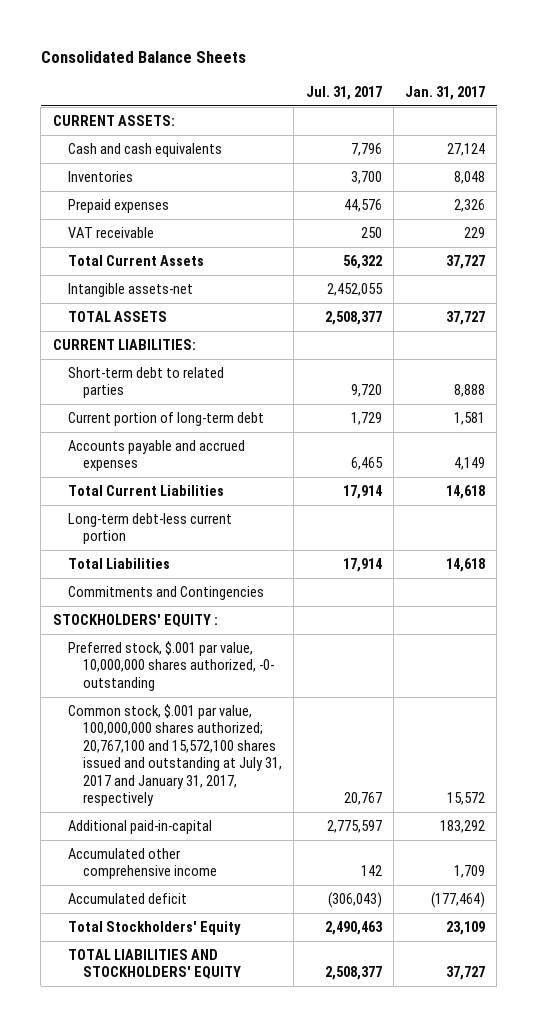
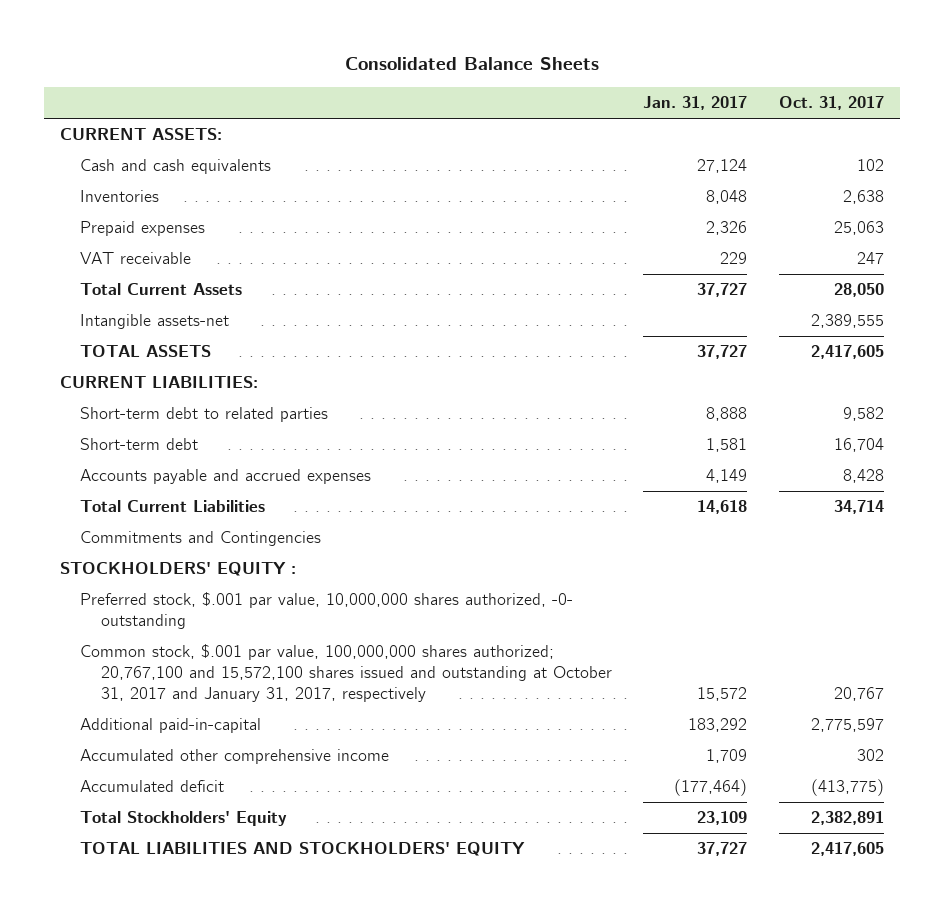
- | Jul. 31, 2017 | Jan. 31, 2017
+ | Jan. 31, 2017 | Oct. 31, 2017
- Current portion of long-term debt | 1,729 | 1,581
+ Short-term debt | 1,581 | 16,704
- Long-term debt-less current portion
- Total Liabilities | 17,914 | 14,618
- Common stock, $.001 par value, 100,000,000 shares authorized; 20,767,100 and 15,572,100 shares issued and outstanding at July 31, 2017 and January 31, 2017, respectively | 20,767 | 15,572
+ Common stock, $.001 par value, 100,000,000 shares authorized; 20,767,100 and 15,572,100 shares issued and outstanding at October 31, 2017 and January 31, 2017, respectively | 15,572 | 20,767

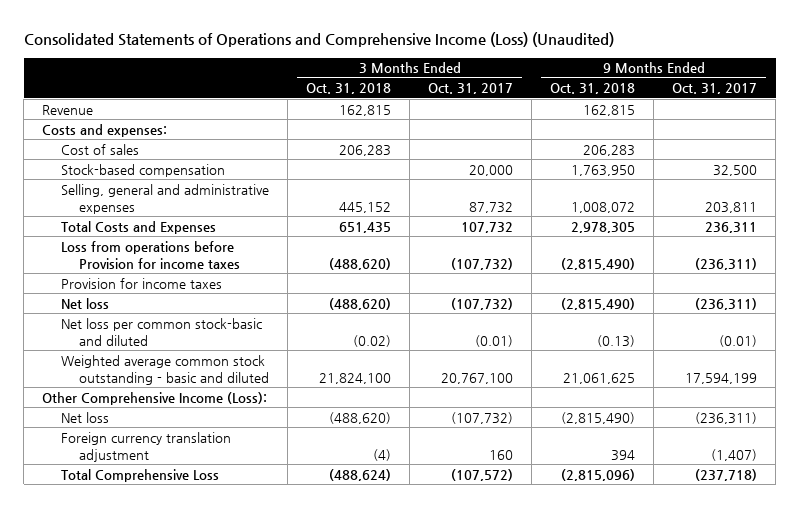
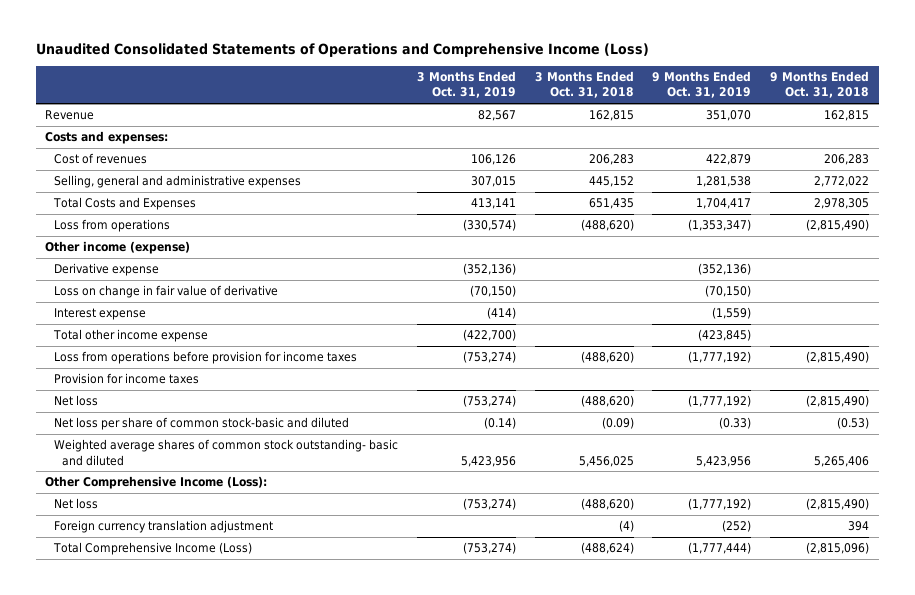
- Consolidated Statements of Operations and Comprehensive Income (Loss) (Unaudited)
+ Unaudited Consolidated Statements of Operations and Comprehensive Income (Loss)
- | 3 Months Ended Oct. 31, 2018 | 3 Months Ended Oct. 31, 2017 | 9 Months Ended Oct. 31, 2018 | 9 Months Ended Oct. 31, 2017
+ | 3 Months Ended Oct. 31, 2019 | 3 Months Ended Oct. 31, 2018 | 9 Months Ended Oct. 31, 2019 | 9 Months Ended Oct. 31, 2018
- Cost of sales | 206,283 | | 206,283 |
- Stock-based compensation | | 20,000 | 1,763,950 | 32,500
- Selling, general and administrative expenses | 445,152 | 87,732 | 1,008,072 | 203,811
+ Cost of revenues | 106,126 | 206,283 | 422,879 | 206,283
+ Selling, general and administrative expenses | 307,015 | 445,152 | 1,281,538 | 2,772,022
- Loss from operations before Provision for income taxes | (488,620) | (107,732) | (2,815,490) | (236,311)
+ Loss from operations | (330,574) | (488,620) | (1,353,347) | (2,815,490)
+ Other income (expense)
+ Derivative expense | (352,136) | | (352,136) |
+ Loss on change in fair value of derivative | (70,150) | | (70,150) |
+ Interest expense | (414) | | (1,559) |
+ Total other income expense | (422,700) | | (423,845) |
+ Loss from operations before provision for income taxes | (753,274) | (488,620) | (1,777,192) | (2,815,490)
- Net loss per common stock-basic and diluted | (0.02) | (0.01) | (0.13) | (0.01)
- Weighted average common stock outstanding - basic and diluted | 21,824,100 | 20,767,100 | 21,061,625 | 17,594,199
+ Net loss per share of common stock-basic and diluted | (0.14) | (0.09) | (0.33) | (0.53)
+ Weighted average shares of common stock outstanding- basic and diluted | 5,423,956 | 5,456,025 | 5,423,956 | 5,265,406
- Total Comprehensive Loss | (488,624) | (107,572) | (2,815,096) | (237,718)
+ Total Comprehensive Income (Loss) | (753,274) | (488,624) | (1,777,444) | (2,815,096)

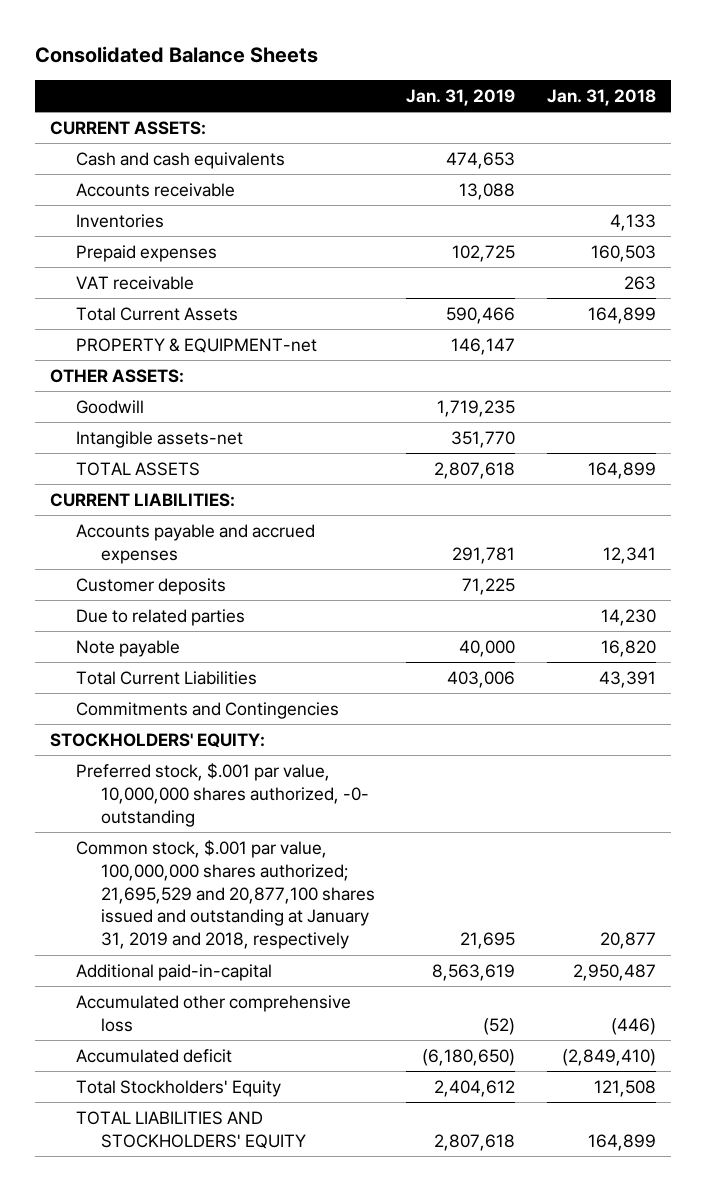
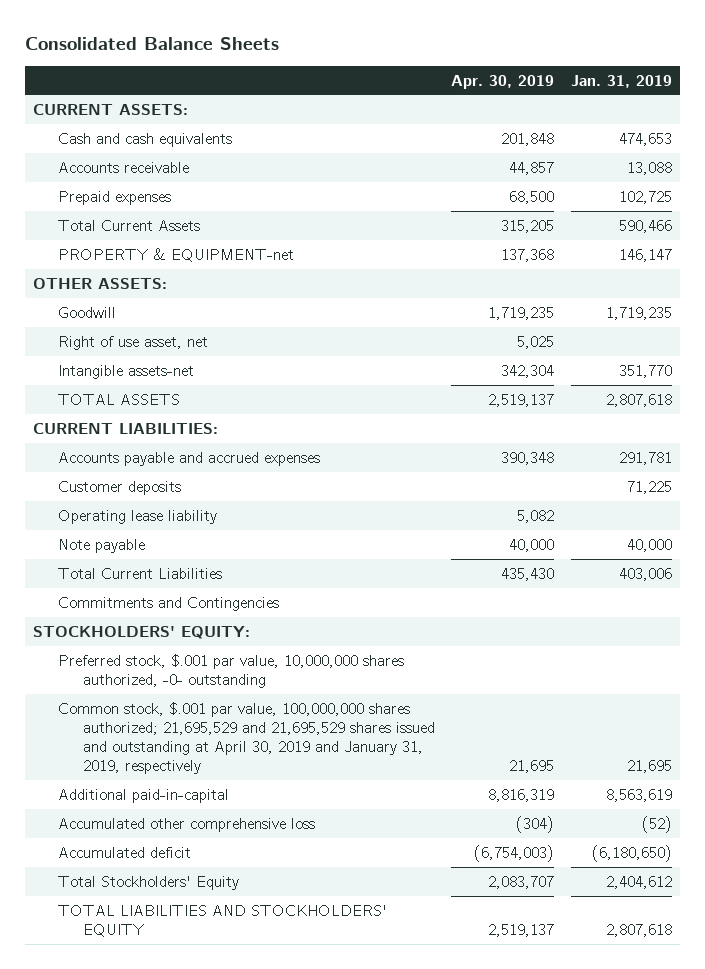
- | Jan. 31, 2019 | Jan. 31, 2018
+ | Apr. 30, 2019 | Jan. 31, 2019
- Inventories | | 4,133
- VAT receivable | | 263
+ Right of use asset, net | 5,025 |
- Due to related parties | | 14,230
+ Operating lease liability | 5,082 |
- Common stock, $.001 par value, 100,000,000 shares authorized; 21,695,529 and 20,877,100 shares issued and outstanding at January 31, 2019 and 2018, respectively | 21,695 | 20,877
+ Common stock, $.001 par value, 100,000,000 shares authorized; 21,695,529 and 21,695,529 shares issued and outstanding at April 30, 2019 and January 31, 2019, respectively | 21,695 | 21,695

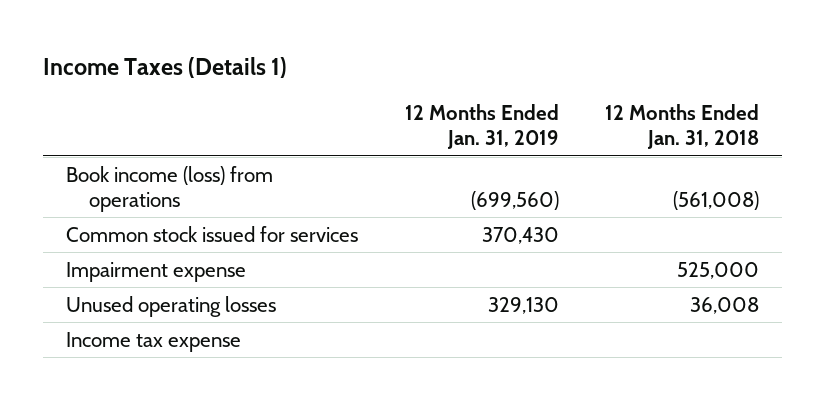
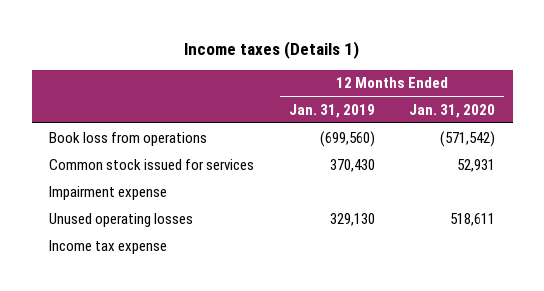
- Income Taxes (Details 1)
+ Income taxes (Details 1)
- | 12 Months Ended Jan. 31, 2019 | 12 Months Ended Jan. 31, 2018
+ | 12 Months Ended Jan. 31, 2019 | 12 Months Ended Jan. 31, 2020
- Book income (loss) from operations | (699,560) | (561,008)
+ Book loss from operations | (699,560) | (571,542)

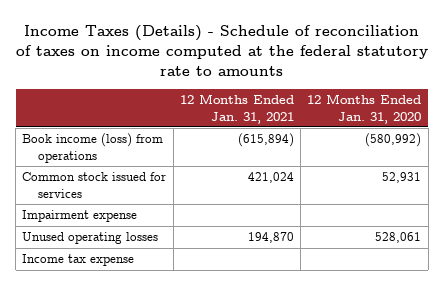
- Income taxes (Details 1)
+ Income Taxes (Details) - Schedule of reconciliation of taxes on income computed at the federal statutory rate to amounts
- | 12 Months Ended Jan. 31, 2019 | 12 Months Ended Jan. 31, 2020
+ | 12 Months Ended Jan. 31, 2021 | 12 Months Ended Jan. 31, 2020
- Book loss from operations | (699,560) | (571,542)
+ Book income (loss) from operations | (615,894) | (580,992)
- Unused operating losses | 329,130 | 518,611
+ Unused operating losses | 194,870 | 528,061

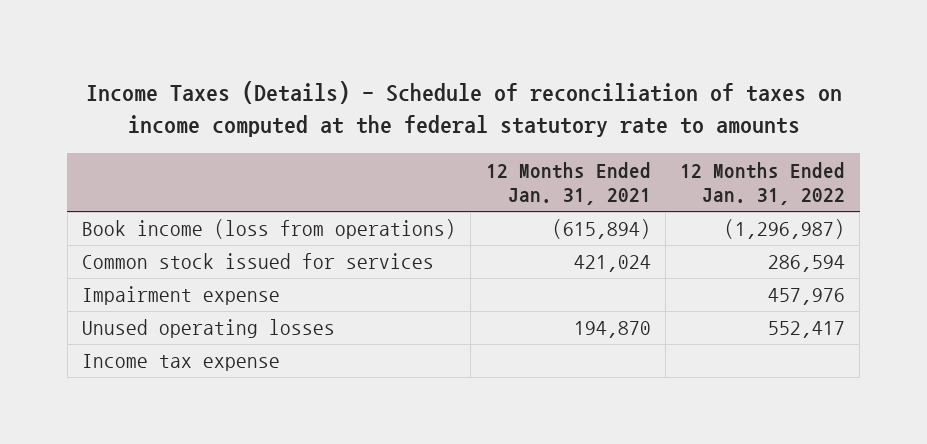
- | 12 Months Ended Jan. 31, 2021 | 12 Months Ended Jan. 31, 2020
+ | 12 Months Ended Jan. 31, 2021 | 12 Months Ended Jan. 31, 2022
- Book income (loss) from operations | (615,894) | (580,992)
+ Book income (loss from operations) | (615,894) | (1,296,987)

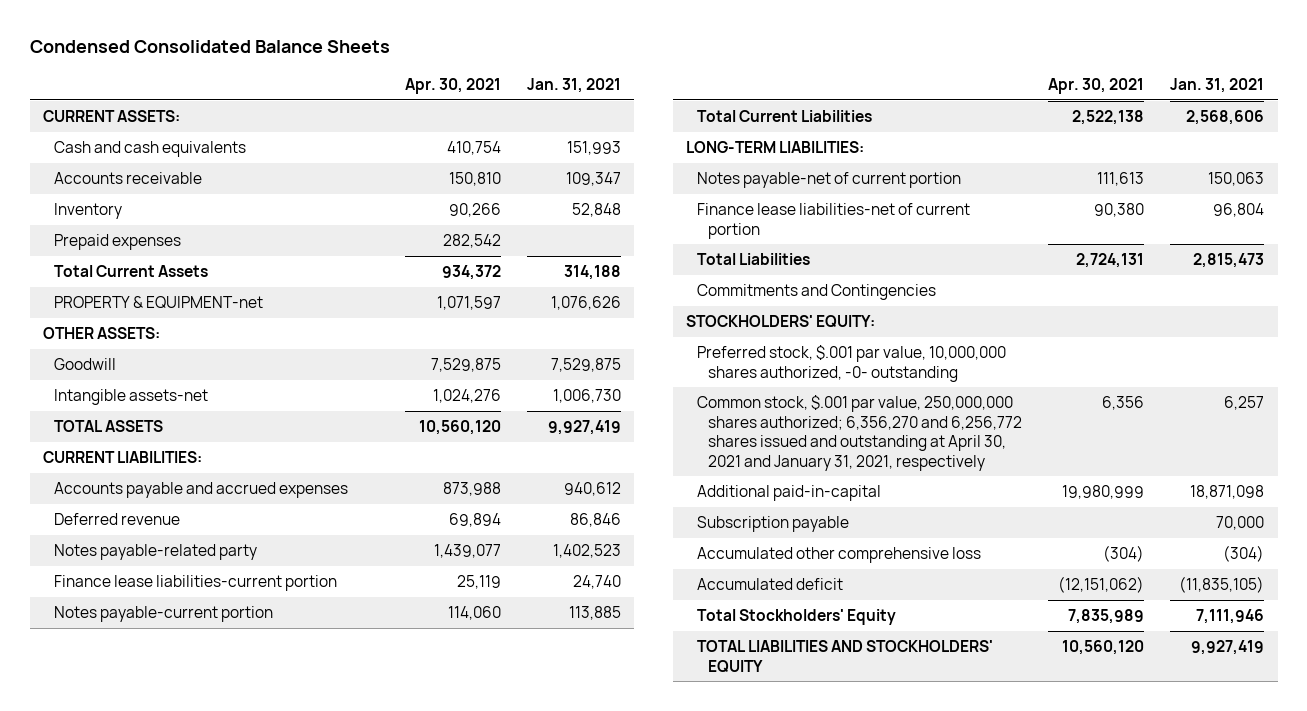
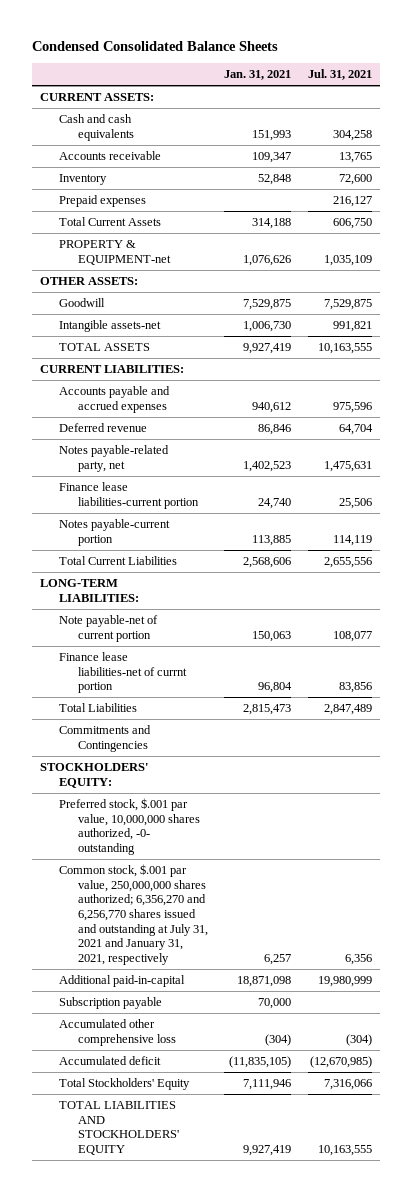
- | Apr. 30, 2021 | Jan. 31, 2021
+ | Jan. 31, 2021 | Jul. 31, 2021
- Notes payable-related party | 1,439,077 | 1,402,523
+ Notes payable-related party, net | 1,402,523 | 1,475,631
- Notes payable-net of current portion | 111,613 | 150,063
- Finance lease liabilities-net of current portion | 90,380 | 96,804
+ Note payable-net of current portion | 150,063 | 108,077
+ Finance lease liabilities-net of currnt portion | 96,804 | 83,856
- Common stock, $.001 par value, 250,000,000 shares authorized; 6,356,270 and 6,256,772 shares issued and outstanding at April 30, 2021 and January 31, 2021, respectively | 6,356 | 6,257
+ Common stock, $.001 par value, 250,000,000 shares authorized; 6,356,270 and 6,256,770 shares issued and outstanding at July 31, 2021 and January 31, 2021, respectively | 6,257 | 6,356

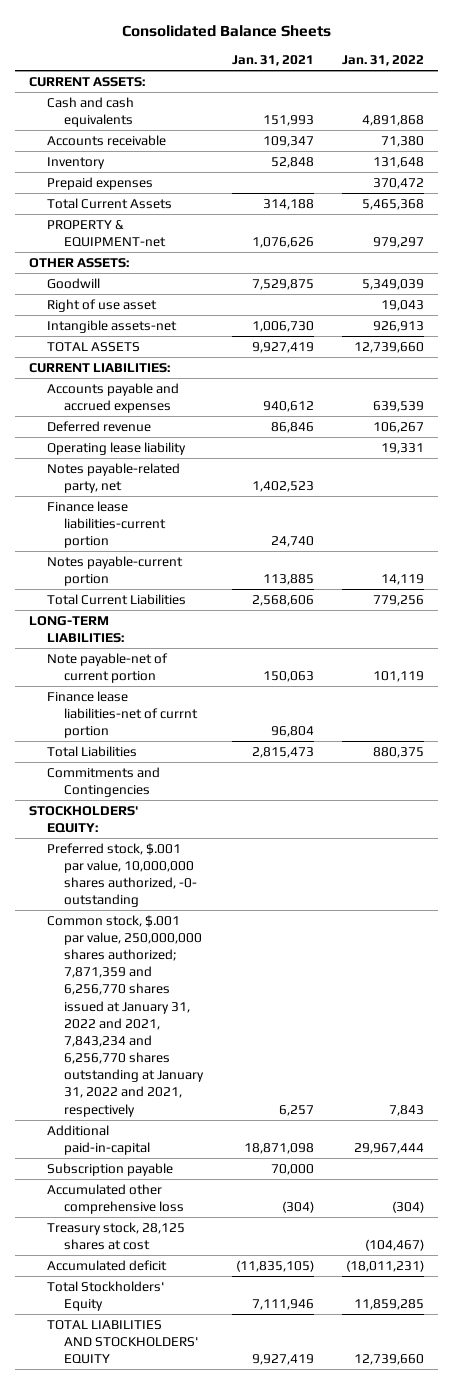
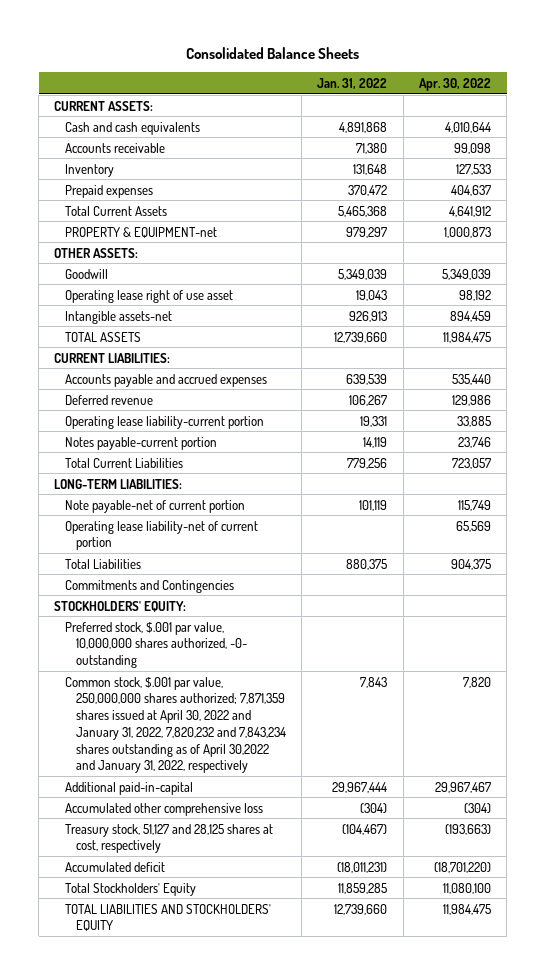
- | Jan. 31, 2021 | Jan. 31, 2022
+ | Jan. 31, 2022 | Apr. 30, 2022
- Right of use asset | | 19,043
+ Operating lease right of use asset | 19,043 | 98,192
- Operating lease liability | | 19,331
- Notes payable-related party, net | 1,402,523 |
- Finance lease liabilities-current portion | 24,740 |
+ Operating lease liability-current portion | 19,331 | 33,885
- Finance lease liabilities-net of currnt portion | 96,804 |
+ Operating lease liability-net of current portion | | 65,569
- Common stock, $.001 par value, 250,000,000 shares authorized; 7,871,359 and 6,256,770 shares issued at January 31, 2022 and 2021, 7,843,234 and 6,256,770 shares outstanding at January 31, 2022 and 2021, respectively | 6,257 | 7,843
+ Common stock, $.001 par value, 250,000,000 shares authorized; 7,871,359 shares issued at April 30, 2022 and January 31, 2022, 7,820,232 and 7,843,234 shares outstanding as of April 30,2022 and January 31, 2022, respectively | 7,843 | 7,820
- Subscription payable | 70,000 |
- Treasury stock, 28,125 shares at cost | | (104,467)
+ Treasury stock, 51,127 and 28,125 shares at cost, respectively | (104,467) | (193,663)

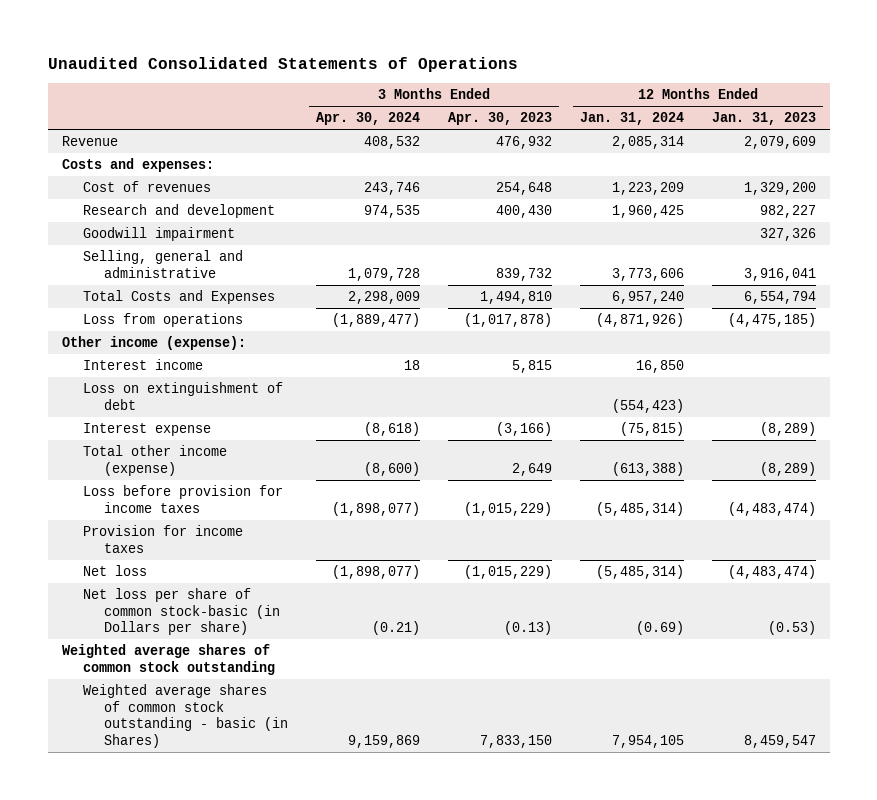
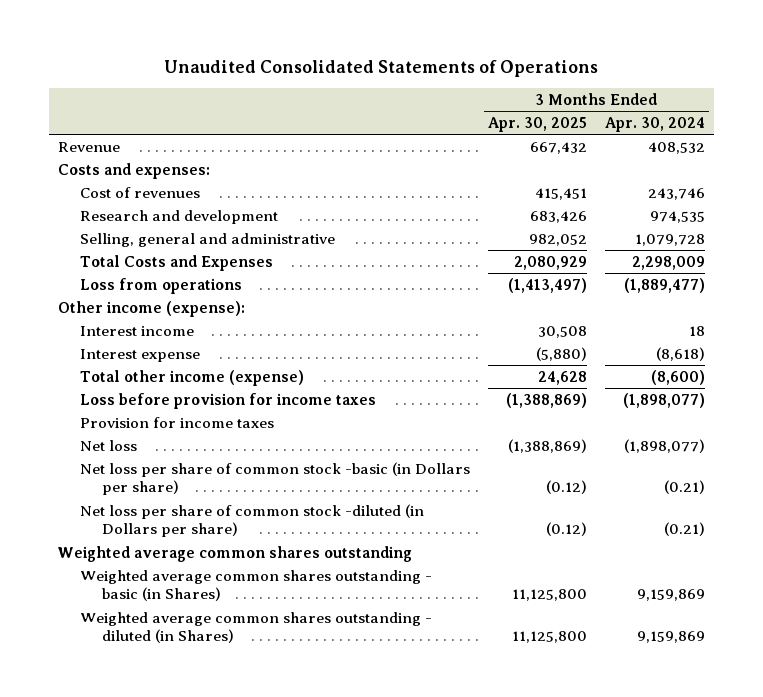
- | 3 Months Ended Apr. 30, 2024 | 3 Months Ended Apr. 30, 2023 | 12 Months Ended Jan. 31, 2024 | 12 Months Ended Jan. 31, 2023
+ | 3 Months Ended Apr. 30, 2025 | 3 Months Ended Apr. 30, 2024
- Goodwill impairment | | | | 327,326
- Loss on extinguishment of debt | | | (554,423) |
- Net loss per share of common stock-basic (in Dollars per share) | (0.21) | (0.13) | (0.69) | (0.53)
- Weighted average shares of common stock outstanding
- Weighted average shares of common stock outstanding - basic (in Shares) | 9,159,869 | 7,833,150 | 7,954,105 | 8,459,547
+ Net loss per share of common stock -basic (in Dollars per share) | (0.12) | (0.21)
+ Net loss per share of common stock -diluted (in Dollars per share) | (0.12) | (0.21)
+ Weighted average common shares outstanding
+ Weighted average common shares outstanding - basic (in Shares) | 11,125,800 | 9,159,869
+ Weighted average common shares outstanding - diluted (in Shares) | 11,125,800 | 9,159,869

